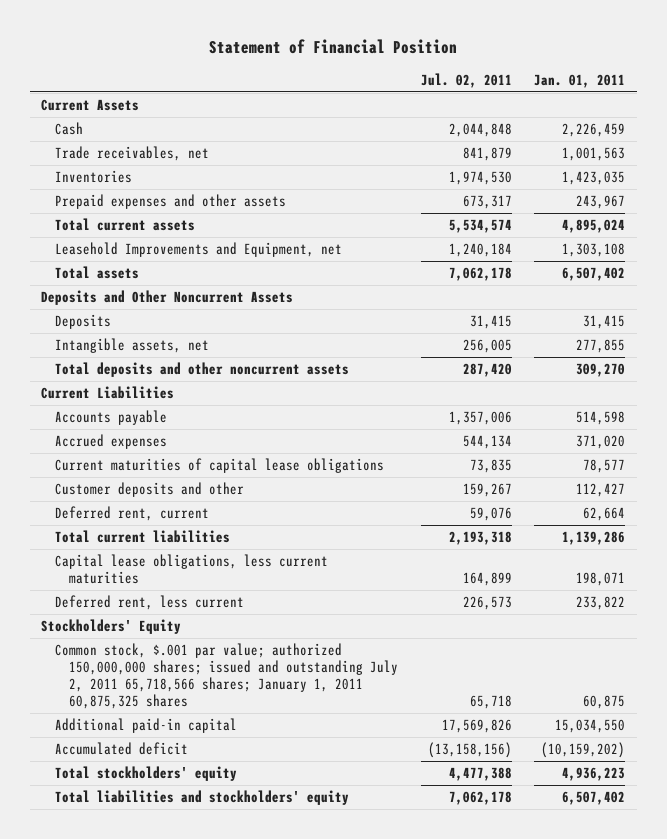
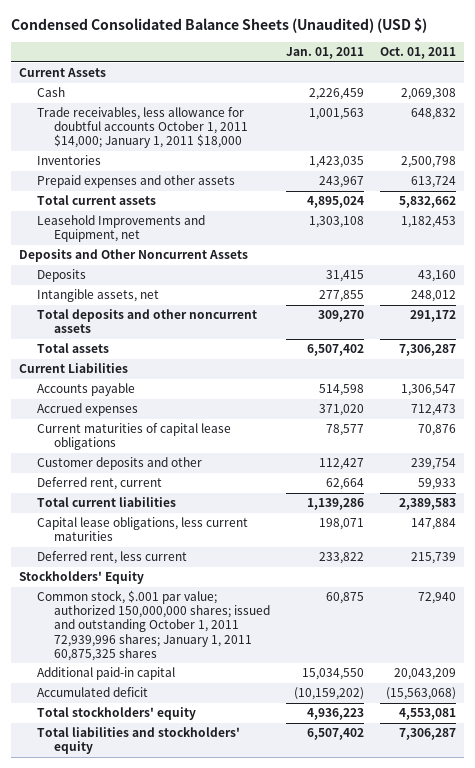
- Statement of Financial Position
+ Condensed Consolidated Balance Sheets (Unaudited) (USD $)
- | Jul. 02, 2011 | Jan. 01, 2011
+ | Jan. 01, 2011 | Oct. 01, 2011
- Trade receivables, net | 841,879 | 1,001,563
+ Trade receivables, less allowance for doubtful accounts October 1, 2011 $14,000; January 1, 2011 $18,000 | 1,001,563 | 648,832
moved down: Total assets | 6,507,402 | 7,306,287
- Common stock, $.001 par value; authorized 150,000,000 shares; issued and outstanding July 2, 2011 65,718,566 shares; January 1, 2011 60,875,325 shares | 65,718 | 60,875
+ Common stock, $.001 par value; authorized 150,000,000 shares; issued and outstanding October 1, 2011 72,939,996 shares; January 1, 2011 60,875,325 shares | 60,875 | 72,940

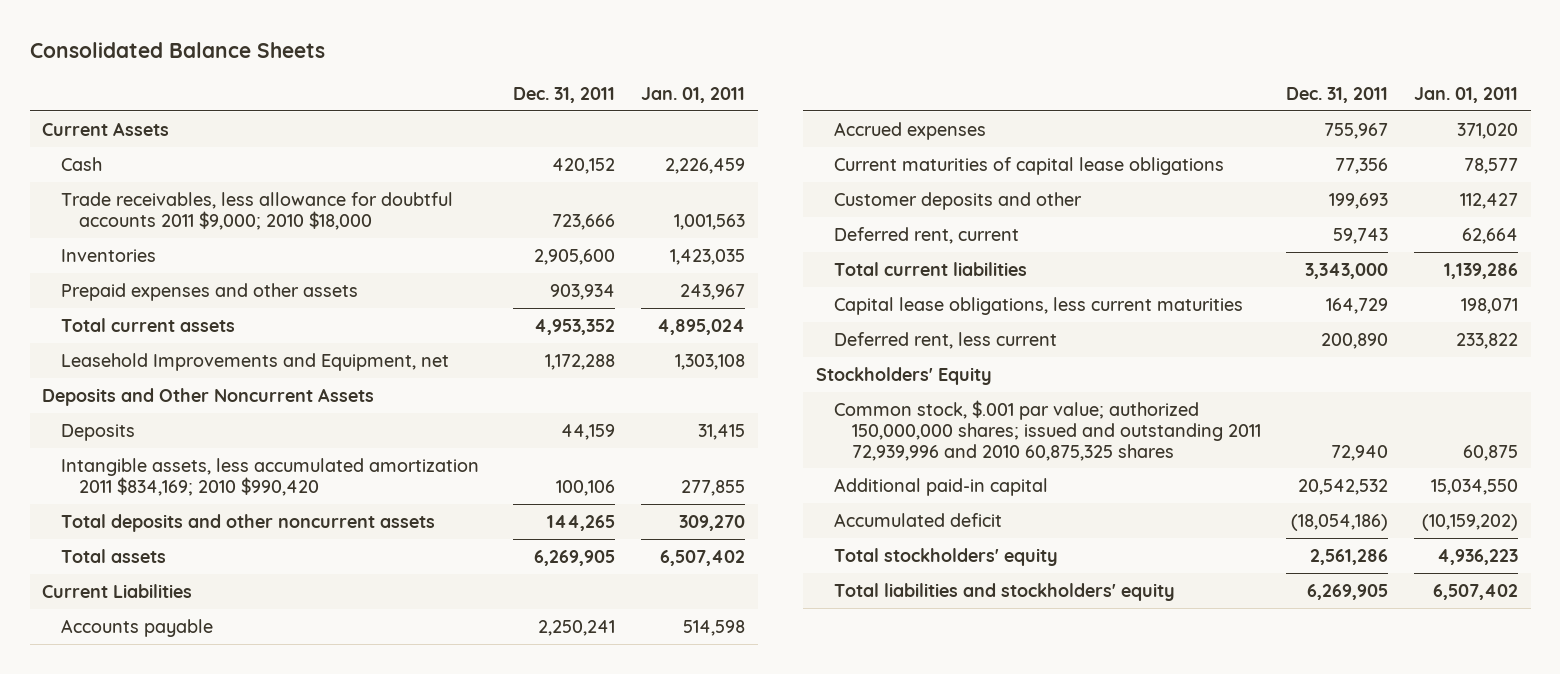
- Condensed Consolidated Balance Sheets (Unaudited) (USD $)
+ Consolidated Balance Sheets
- | Jan. 01, 2011 | Oct. 01, 2011
+ | Dec. 31, 2011 | Jan. 01, 2011
- Trade receivables, less allowance for doubtful accounts October 1, 2011 $14,000; January 1, 2011 $18,000 | 1,001,563 | 648,832
+ Trade receivables, less allowance for doubtful accounts 2011 $9,000; 2010 $18,000 | 723,666 | 1,001,563
- Intangible assets, net | 277,855 | 248,012
+ Intangible assets, less accumulated amortization 2011 $834,169; 2010 $990,420 | 100,106 | 277,855
- Common stock, $.001 par value; authorized 150,000,000 shares; issued and outstanding October 1, 2011 72,939,996 shares; January 1, 2011 60,875,325 shares | 60,875 | 72,940
+ Common stock, $.001 par value; authorized 150,000,000 shares; issued and outstanding 2011 72,939,996 and 2010 60,875,325 shares | 72,940 | 60,875

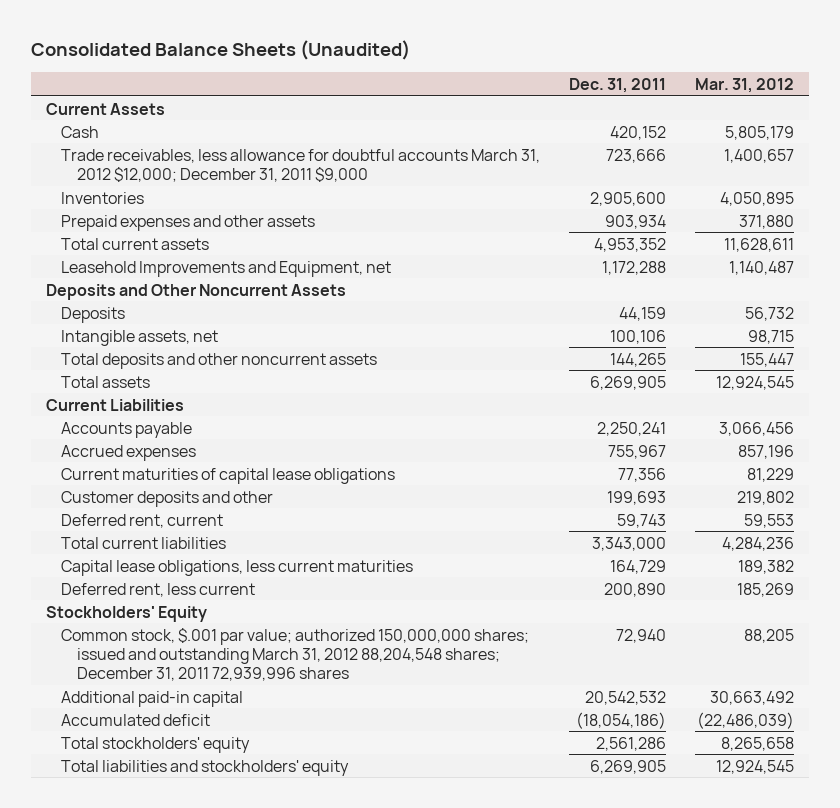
- Consolidated Balance Sheets
+ Consolidated Balance Sheets (Unaudited)
- | Dec. 31, 2011 | Jan. 01, 2011
+ | Dec. 31, 2011 | Mar. 31, 2012
- Trade receivables, less allowance for doubtful accounts 2011 $9,000; 2010 $18,000 | 723,666 | 1,001,563
+ Trade receivables, less allowance for doubtful accounts March 31, 2012 $12,000; December 31, 2011 $9,000 | 723,666 | 1,400,657
- Intangible assets, less accumulated amortization 2011 $834,169; 2010 $990,420 | 100,106 | 277,855
+ Intangible assets, net | 100,106 | 98,715
- Common stock, $.001 par value; authorized 150,000,000 shares; issued and outstanding 2011 72,939,996 and 2010 60,875,325 shares | 72,940 | 60,875
+ Common stock, $.001 par value; authorized 150,000,000 shares; issued and outstanding March 31, 2012 88,204,548 shares; December 31, 2011 72,939,996 shares | 72,940 | 88,205

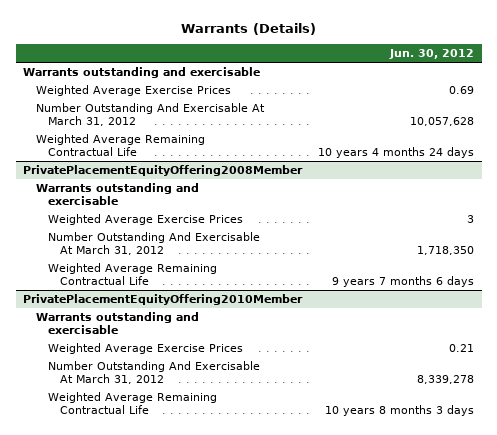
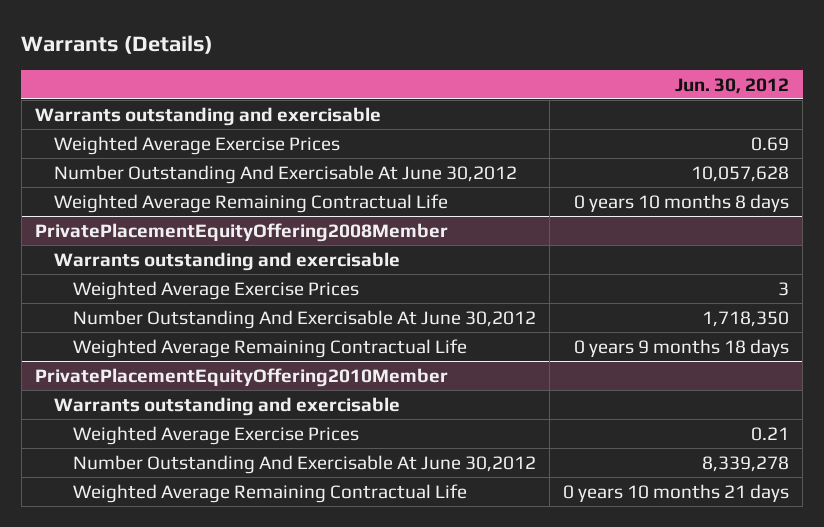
- Number Outstanding And Exercisable At March 31, 2012 | 10,057,628
- Weighted Average Remaining Contractual Life | 10 years 4 months 24 days
+ Number Outstanding And Exercisable At June 30,2012 | 10,057,628
+ Weighted Average Remaining Contractual Life | 0 years 10 months 8 days
@ PrivatePlacementEquityOffering2008Member
- Number Outstanding And Exercisable At March 31, 2012 | 1,718,350
- Weighted Average Remaining Contractual Life | 9 years 7 months 6 days
+ Number Outstanding And Exercisable At June 30,2012 | 1,718,350
+ Weighted Average Remaining Contractual Life | 0 years 9 months 18 days
@ PrivatePlacementEquityOffering2010Member
- Number Outstanding And Exercisable At March 31, 2012 | 8,339,278
- Weighted Average Remaining Contractual Life | 10 years 8 months 3 days
+ Number Outstanding And Exercisable At June 30,2012 | 8,339,278
+ Weighted Average Remaining Contractual Life | 0 years 10 months 21 days

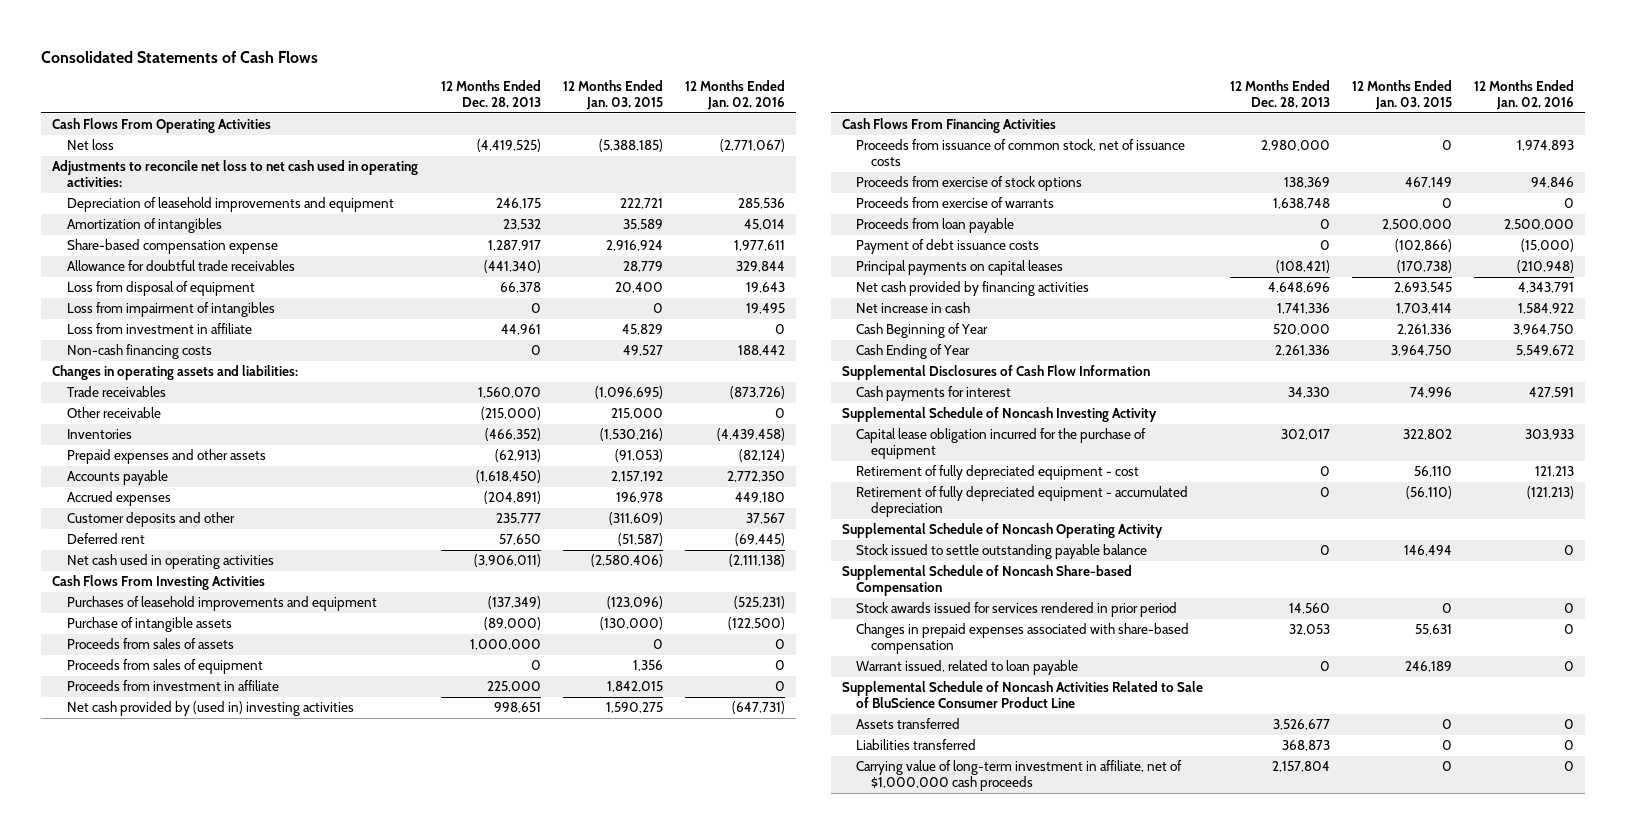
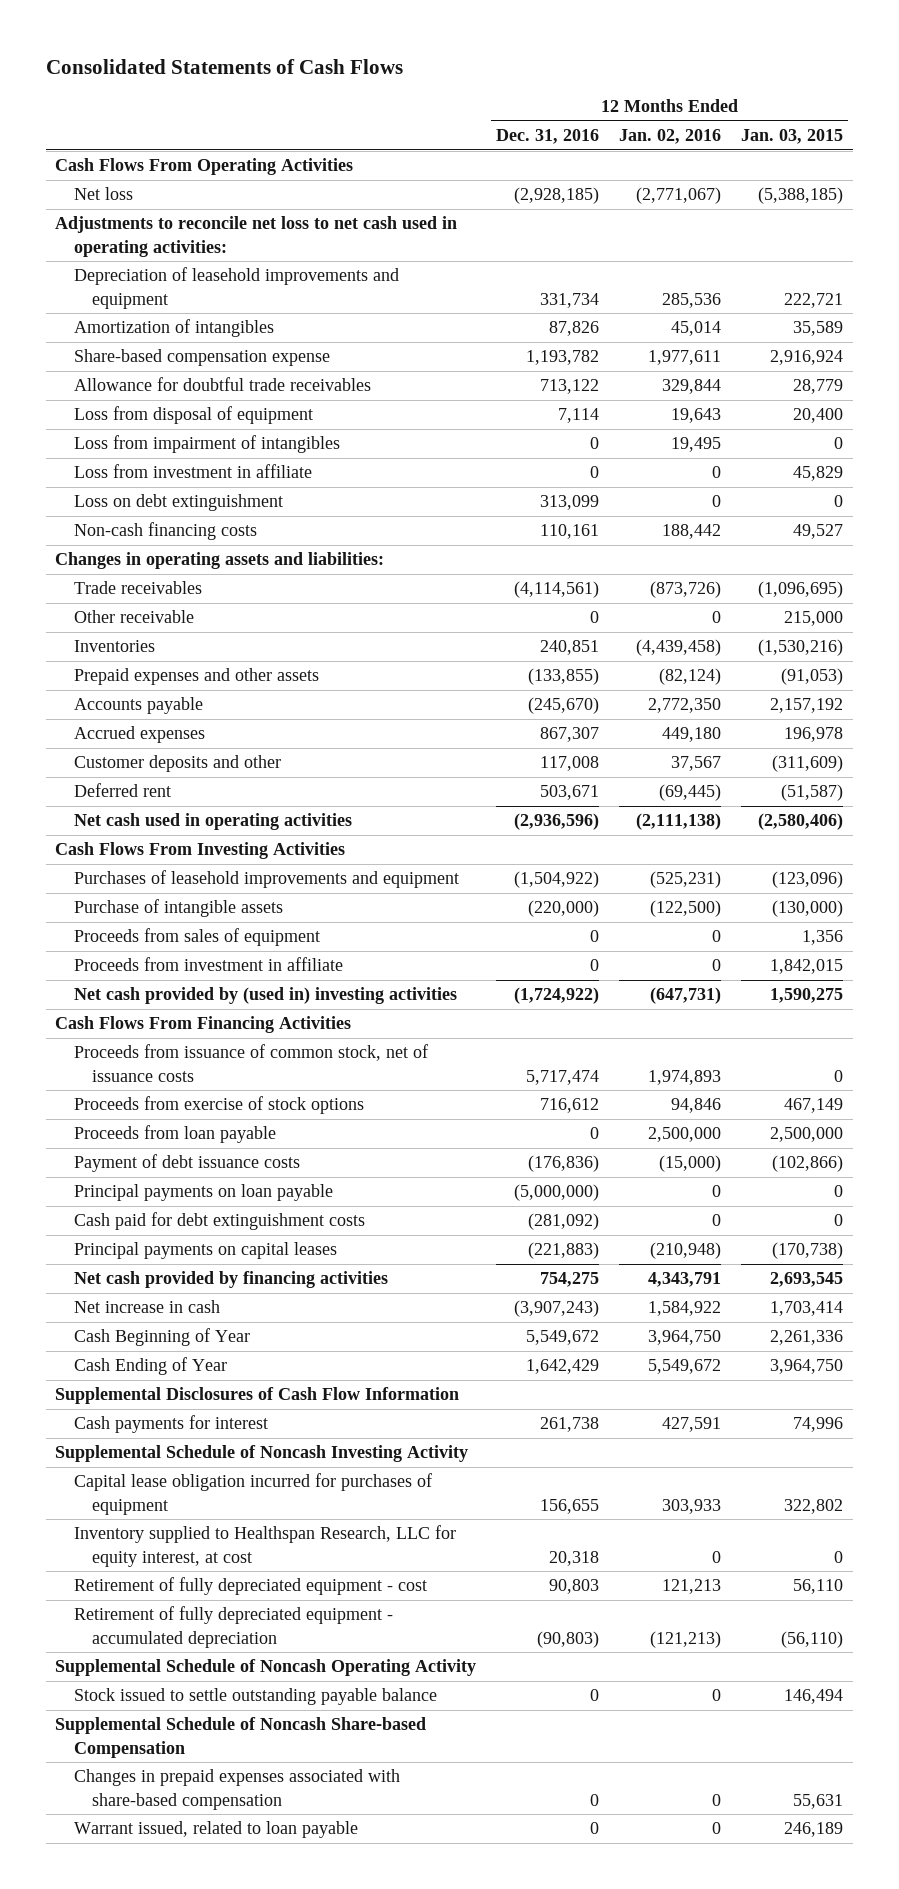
- | 12 Months Ended Dec. 28, 2013 | 12 Months Ended Jan. 03, 2015 | 12 Months Ended Jan. 02, 2016
+ | 12 Months Ended Dec. 31, 2016 | 12 Months Ended Jan. 02, 2016 | 12 Months Ended Jan. 03, 2015
+ Loss on debt extinguishment | 313,099 | 0 | 0
- Proceeds from sales of assets | 1,000,000 | 0 | 0
- Proceeds from exercise of warrants | 1,638,748 | 0 | 0
+ Principal payments on loan payable | (5,000,000) | 0 | 0
+ Cash paid for debt extinguishment costs | (281,092) | 0 | 0
- Capital lease obligation incurred for the purchase of equipment | 302,017 | 322,802 | 303,933
+ Capital lease obligation incurred for purchases of equipment | 156,655 | 303,933 | 322,802
+ Inventory supplied to Healthspan Research, LLC for equity interest, at cost | 20,318 | 0 | 0
- Stock awards issued for services rendered in prior period | 14,560 | 0 | 0
- Supplemental Schedule of Noncash Activities Related to Sale of BluScience Consumer Product Line
- Assets transferred | 3,526,677 | 0 | 0
- Liabilities transferred | 368,873 | 0 | 0
- Carrying value of long-term investment in affiliate, net of $1,000,000 cash proceeds | 2,157,804 | 0 | 0

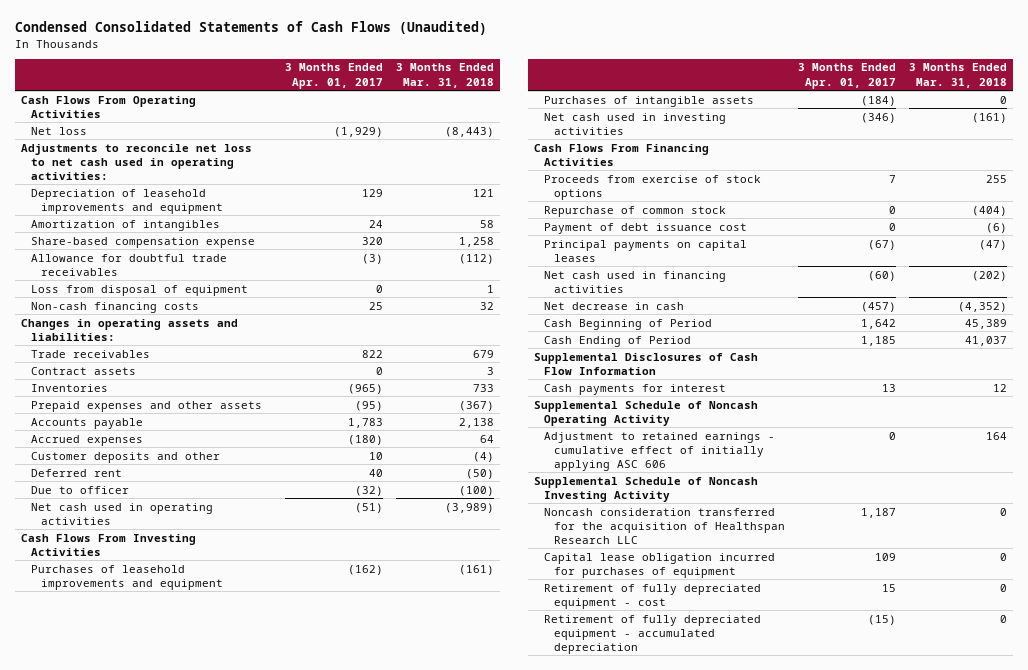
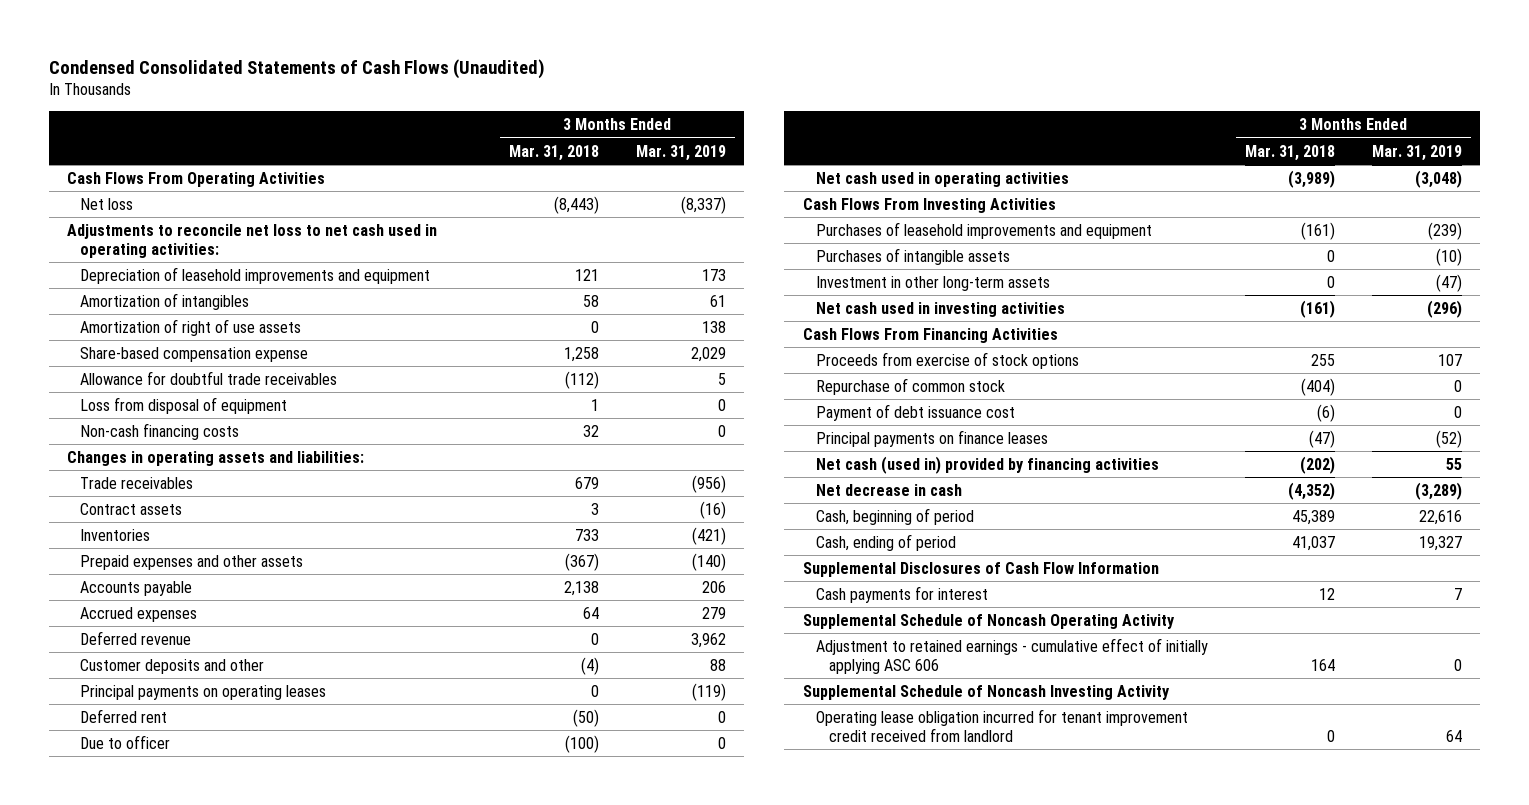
- | 3 Months Ended Apr. 01, 2017 | 3 Months Ended Mar. 31, 2018
+ | 3 Months Ended Mar. 31, 2018 | 3 Months Ended Mar. 31, 2019
+ Amortization of right of use assets | 0 | 138
+ Deferred revenue | 0 | 3,962
+ Principal payments on operating leases | 0 | (119)
+ Investment in other long-term assets | 0 | (47)
- Principal payments on capital leases | (67) | (47)
- Net cash used in financing activities | (60) | (202)
+ Principal payments on finance leases | (47) | (52)
+ Net cash (used in) provided by financing activities | (202) | 55
- Cash Beginning of Period | 1,642 | 45,389
- Cash Ending of Period | 1,185 | 41,037
+ Cash, beginning of period | 45,389 | 22,616
+ Cash, ending of period | 41,037 | 19,327
- Noncash consideration transferred for the acquisition of Healthspan Research LLC | 1,187 | 0
- Capital lease obligation incurred for purchases of equipment | 109 | 0
- Retirement of fully depreciated equipment - cost | 15 | 0
- Retirement of fully depreciated equipment - accumulated depreciation | (15) | 0
+ Operating lease obligation incurred for tenant improvement credit received from landlord | 0 | 64

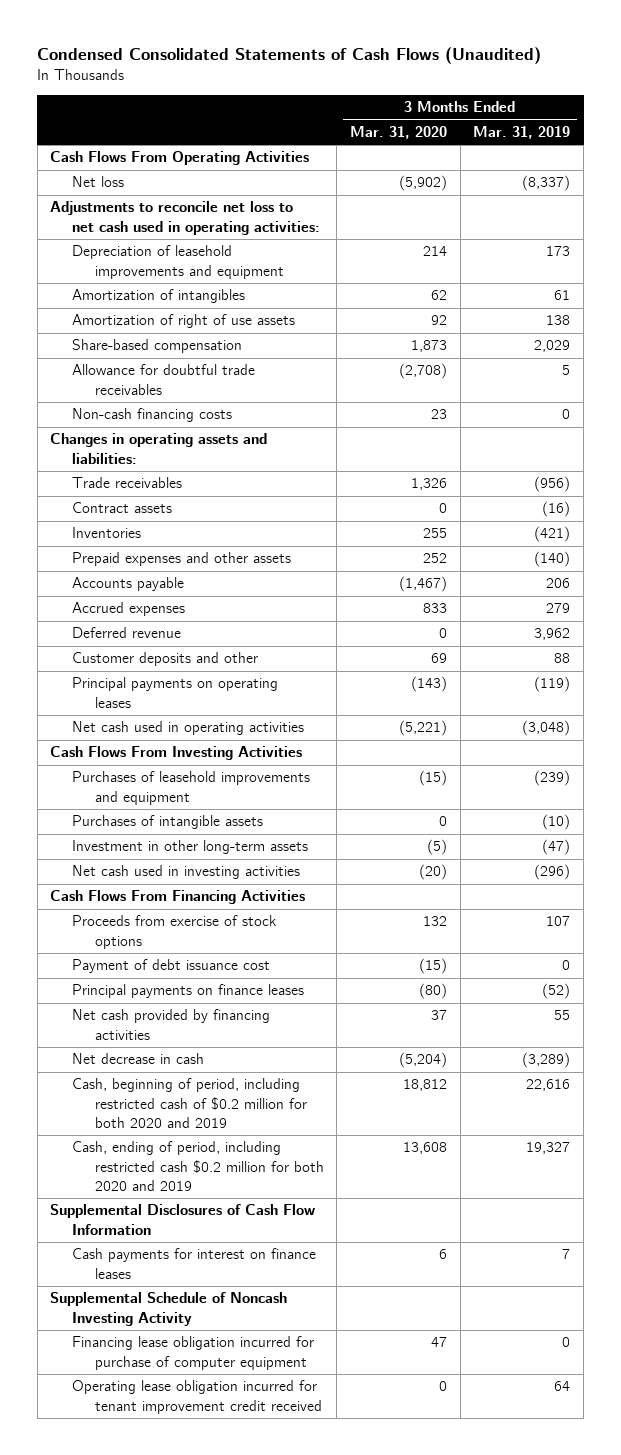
- | 3 Months Ended Mar. 31, 2018 | 3 Months Ended Mar. 31, 2019
+ | 3 Months Ended Mar. 31, 2020 | 3 Months Ended Mar. 31, 2019
- Share-based compensation expense | 1,258 | 2,029
+ Share-based compensation | 1,873 | 2,029
- Loss from disposal of equipment | 1 | 0
- Deferred rent | (50) | 0
- Due to officer | (100) | 0
- Repurchase of common stock | (404) | 0
- Net cash (used in) provided by financing activities | (202) | 55
+ Net cash provided by financing activities | 37 | 55
- Cash, beginning of period | 45,389 | 22,616
- Cash, ending of period | 41,037 | 19,327
+ Cash, beginning of period, including restricted cash of $0.2 million for both 2020 and 2019 | 18,812 | 22,616
+ Cash, ending of period, including restricted cash $0.2 million for both 2020 and 2019 | 13,608 | 19,327
- Cash payments for interest | 12 | 7
- Supplemental Schedule of Noncash Operating Activity
- Adjustment to retained earnings - cumulative effect of initially applying ASC 606 | 164 | 0
+ Cash payments for interest on finance leases | 6 | 7
- Operating lease obligation incurred for tenant improvement credit received from landlord | 0 | 64
+ Financing lease obligation incurred for purchase of computer equipment | 47 | 0
+ Operating lease obligation incurred for tenant improvement credit received | 0 | 64

